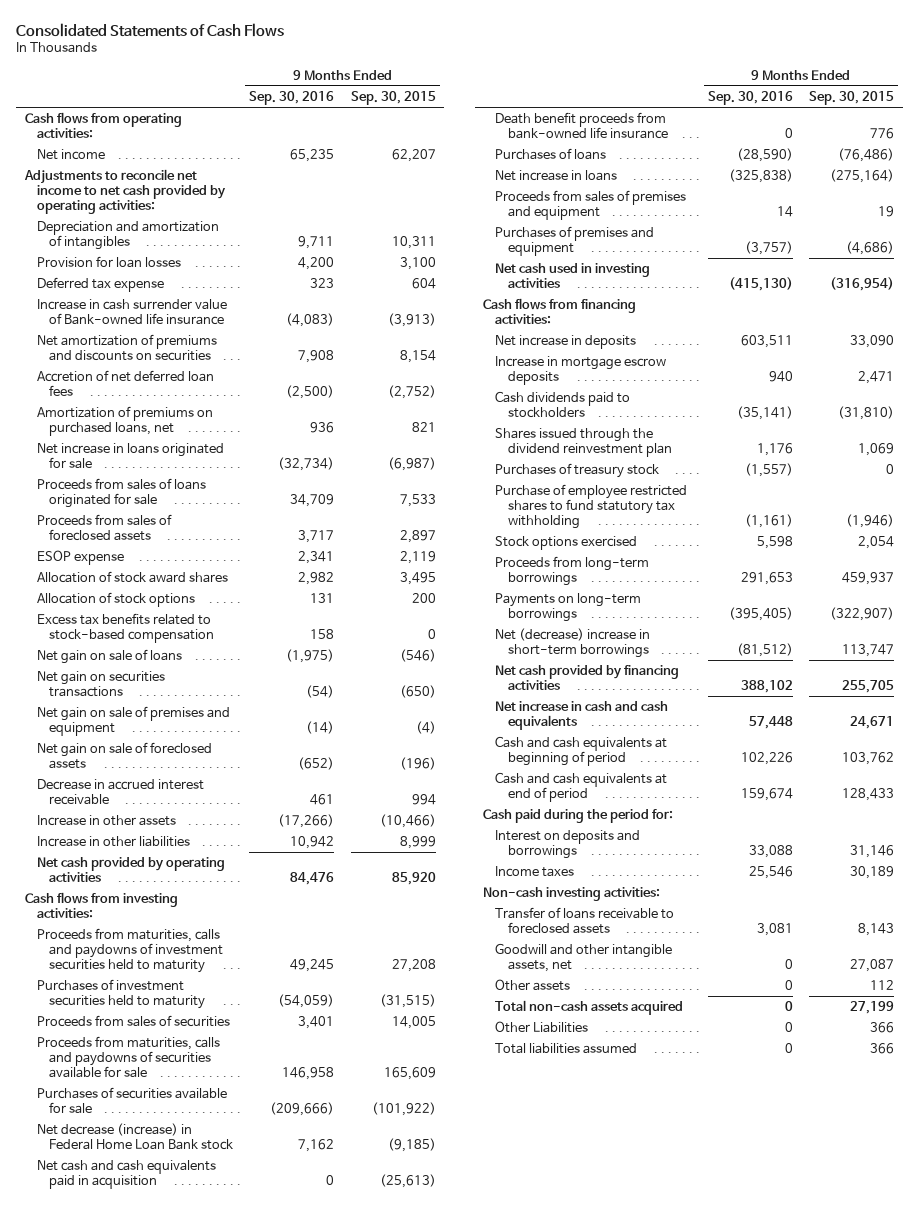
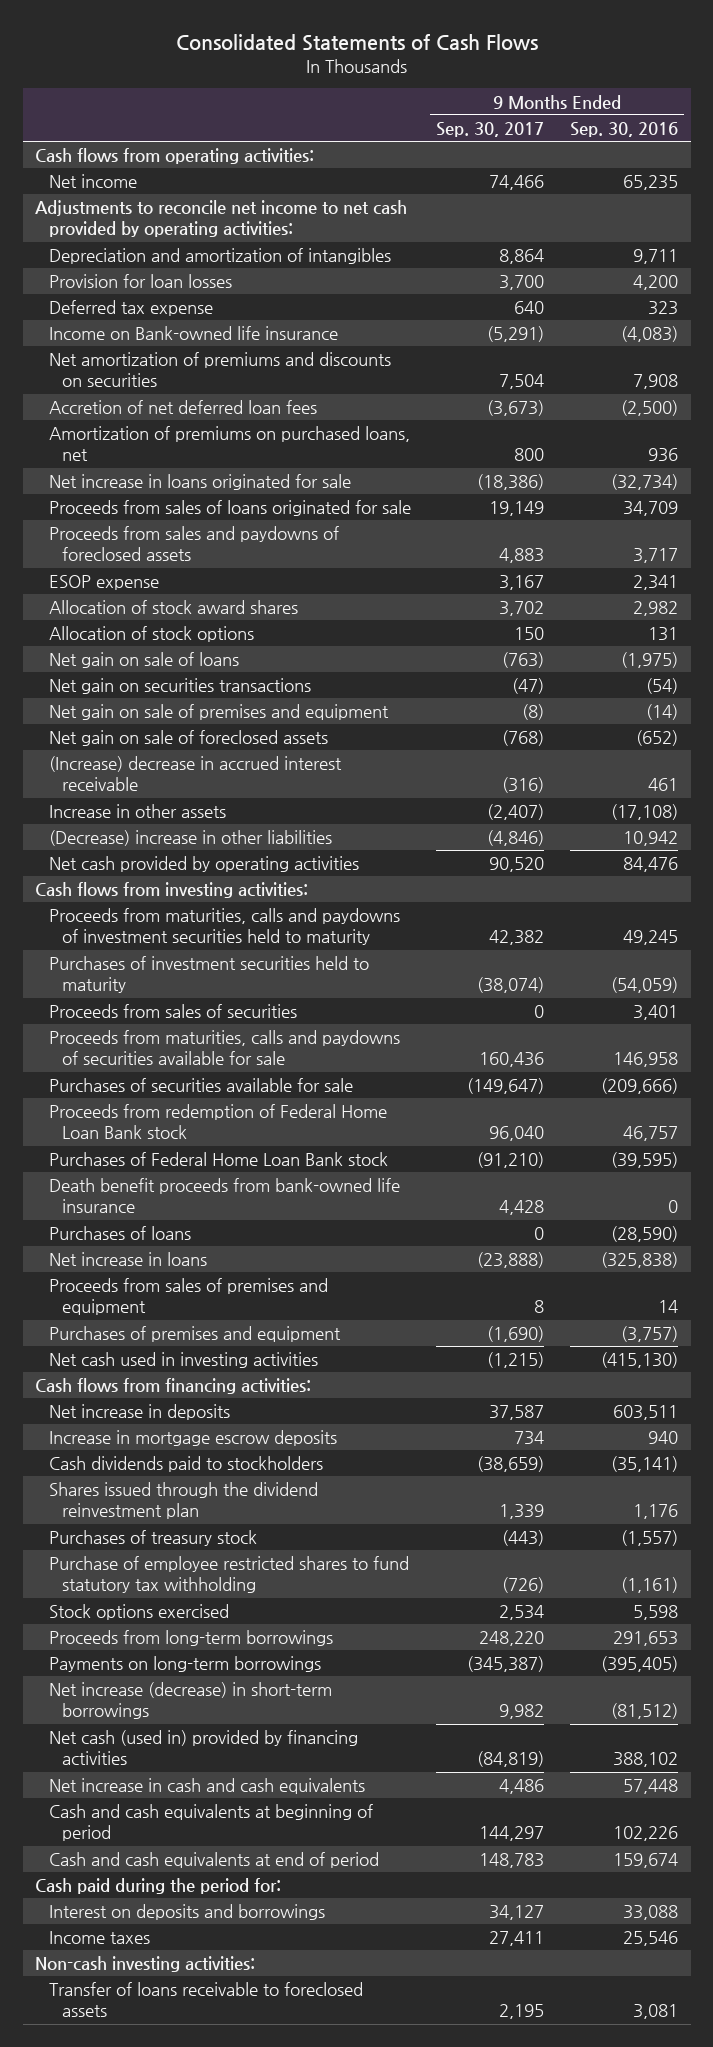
- | 9 Months Ended Sep. 30, 2016 | 9 Months Ended Sep. 30, 2015
+ | 9 Months Ended Sep. 30, 2017 | 9 Months Ended Sep. 30, 2016
- Increase in cash surrender value of Bank-owned life insurance | (4,083) | (3,913)
+ Income on Bank-owned life insurance | (5,291) | (4,083)
- Proceeds from sales of foreclosed assets | 3,717 | 2,897
+ Proceeds from sales and paydowns of foreclosed assets | 4,883 | 3,717
- Excess tax benefits related to stock-based compensation | 158 | 0
- Decrease in accrued interest receivable | 461 | 994
- Increase in other assets | (17,266) | (10,466)
- Increase in other liabilities | 10,942 | 8,999
+ (Increase) decrease in accrued interest receivable | (316) | 461
+ Increase in other assets | (2,407) | (17,108)
+ (Decrease) increase in other liabilities | (4,846) | 10,942
- Net decrease (increase) in Federal Home Loan Bank stock | 7,162 | (9,185)
- Net cash and cash equivalents paid in acquisition | 0 | (25,613)
+ Proceeds from redemption of Federal Home Loan Bank stock | 96,040 | 46,757
+ Purchases of Federal Home Loan Bank stock | (91,210) | (39,595)
- Net (decrease) increase in short-term borrowings | (81,512) | 113,747
- Net cash provided by financing activities | 388,102 | 255,705
+ Net increase (decrease) in short-term borrowings | 9,982 | (81,512)
+ Net cash (used in) provided by financing activities | (84,819) | 388,102
- Goodwill and other intangible assets, net | 0 | 27,087
- Other assets | 0 | 112
- Total non-cash assets acquired | 0 | 27,199
- Other Liabilities | 0 | 366
- Total liabilities assumed | 0 | 366

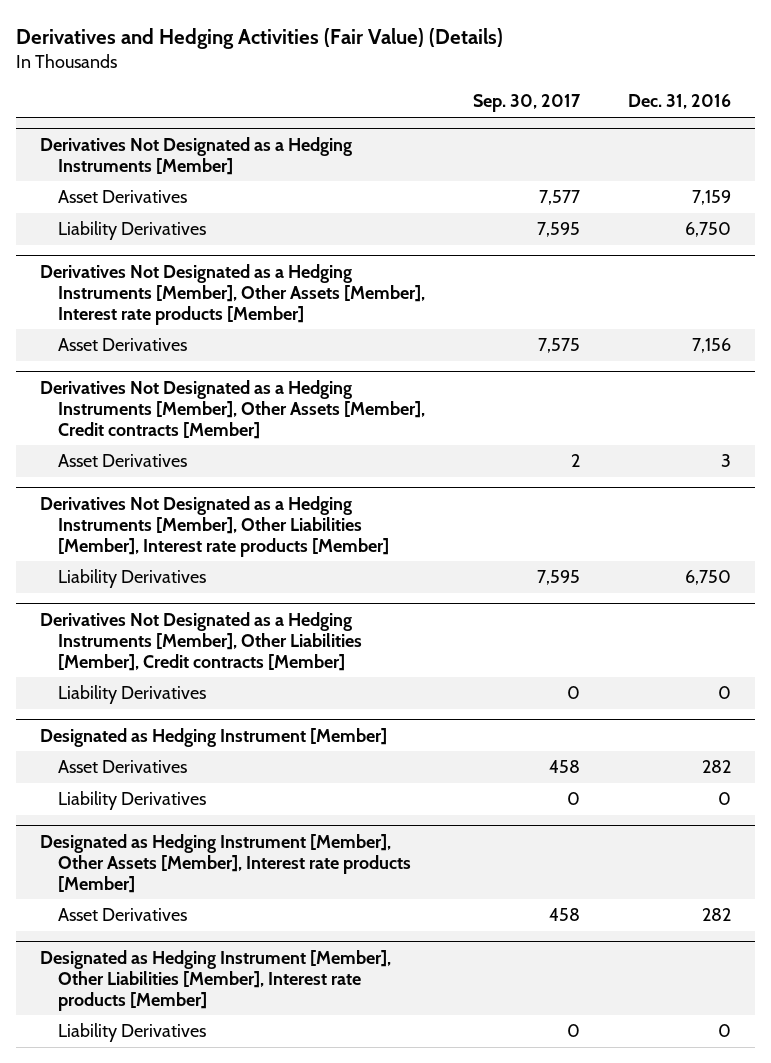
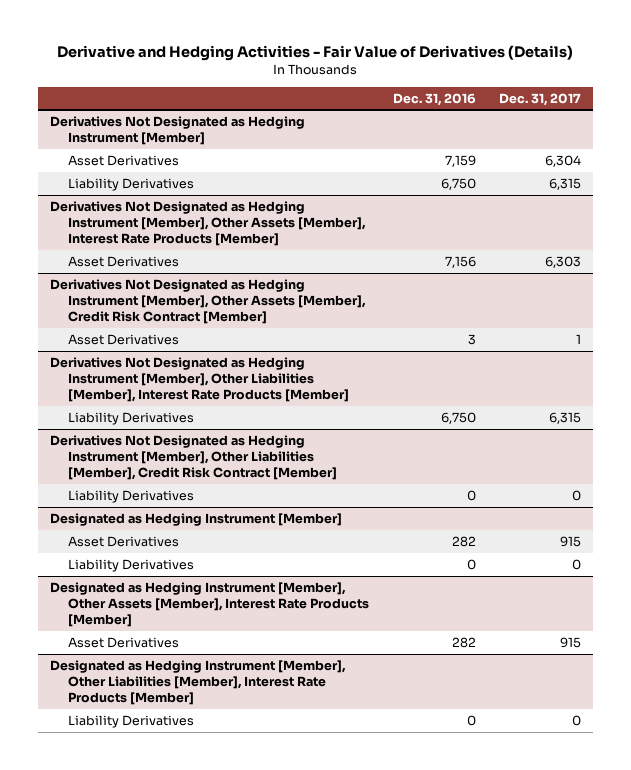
- Derivatives and Hedging Activities (Fair Value) (Details)
+ Derivative and Hedging Activities - Fair Value of Derivatives (Details)
- | Sep. 30, 2017 | Dec. 31, 2016
+ | Dec. 31, 2016 | Dec. 31, 2017
- Derivatives Not Designated as a Hedging Instruments [Member]
+ Derivatives Not Designated as Hedging Instrument [Member]
- Derivatives Not Designated as a Hedging Instruments [Member], Other Assets [Member], Interest rate products [Member]
+ Derivatives Not Designated as Hedging Instrument [Member], Other Assets [Member], Interest Rate Products [Member]
- Derivatives Not Designated as a Hedging Instruments [Member], Other Assets [Member], Credit contracts [Member]
+ Derivatives Not Designated as Hedging Instrument [Member], Other Assets [Member], Credit Risk Contract [Member]
- Derivatives Not Designated as a Hedging Instruments [Member], Other Liabilities [Member], Interest rate products [Member]
+ Derivatives Not Designated as Hedging Instrument [Member], Other Liabilities [Member], Interest Rate Products [Member]
- Derivatives Not Designated as a Hedging Instruments [Member], Other Liabilities [Member], Credit contracts [Member]
+ Derivatives Not Designated as Hedging Instrument [Member], Other Liabilities [Member], Credit Risk Contract [Member]
- Designated as Hedging Instrument [Member], Other Assets [Member], Interest rate products [Member]
+ Designated as Hedging Instrument [Member], Other Assets [Member], Interest Rate Products [Member]
- Designated as Hedging Instrument [Member], Other Liabilities [Member], Interest rate products [Member]
+ Designated as Hedging Instrument [Member], Other Liabilities [Member], Interest Rate Products [Member]

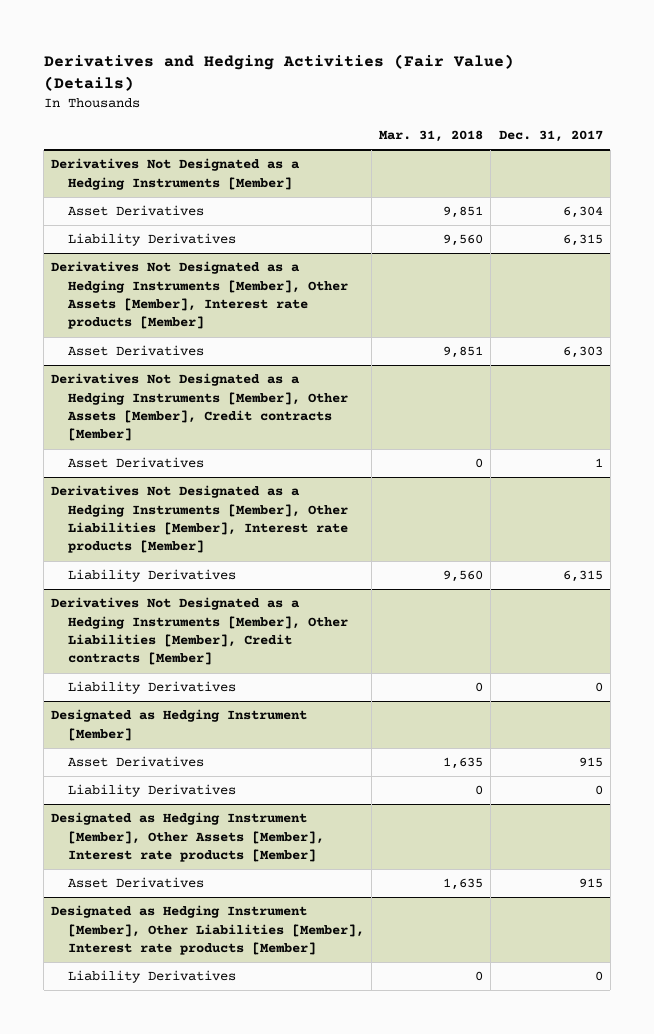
- Derivative and Hedging Activities - Fair Value of Derivatives (Details)
+ Derivatives and Hedging Activities (Fair Value) (Details)
- | Dec. 31, 2016 | Dec. 31, 2017
+ | Mar. 31, 2018 | Dec. 31, 2017
- Derivatives Not Designated as Hedging Instrument [Member]
+ Derivatives Not Designated as a Hedging Instruments [Member]
- Derivatives Not Designated as Hedging Instrument [Member], Other Assets [Member], Interest Rate Products [Member]
+ Derivatives Not Designated as a Hedging Instruments [Member], Other Assets [Member], Interest rate products [Member]
- Derivatives Not Designated as Hedging Instrument [Member], Other Assets [Member], Credit Risk Contract [Member]
+ Derivatives Not Designated as a Hedging Instruments [Member], Other Assets [Member], Credit contracts [Member]
- Derivatives Not Designated as Hedging Instrument [Member], Other Liabilities [Member], Interest Rate Products [Member]
+ Derivatives Not Designated as a Hedging Instruments [Member], Other Liabilities [Member], Interest rate products [Member]
- Derivatives Not Designated as Hedging Instrument [Member], Other Liabilities [Member], Credit Risk Contract [Member]
+ Derivatives Not Designated as a Hedging Instruments [Member], Other Liabilities [Member], Credit contracts [Member]
- Designated as Hedging Instrument [Member], Other Assets [Member], Interest Rate Products [Member]
+ Designated as Hedging Instrument [Member], Other Assets [Member], Interest rate products [Member]
- Designated as Hedging Instrument [Member], Other Liabilities [Member], Interest Rate Products [Member]
+ Designated as Hedging Instrument [Member], Other Liabilities [Member], Interest rate products [Member]

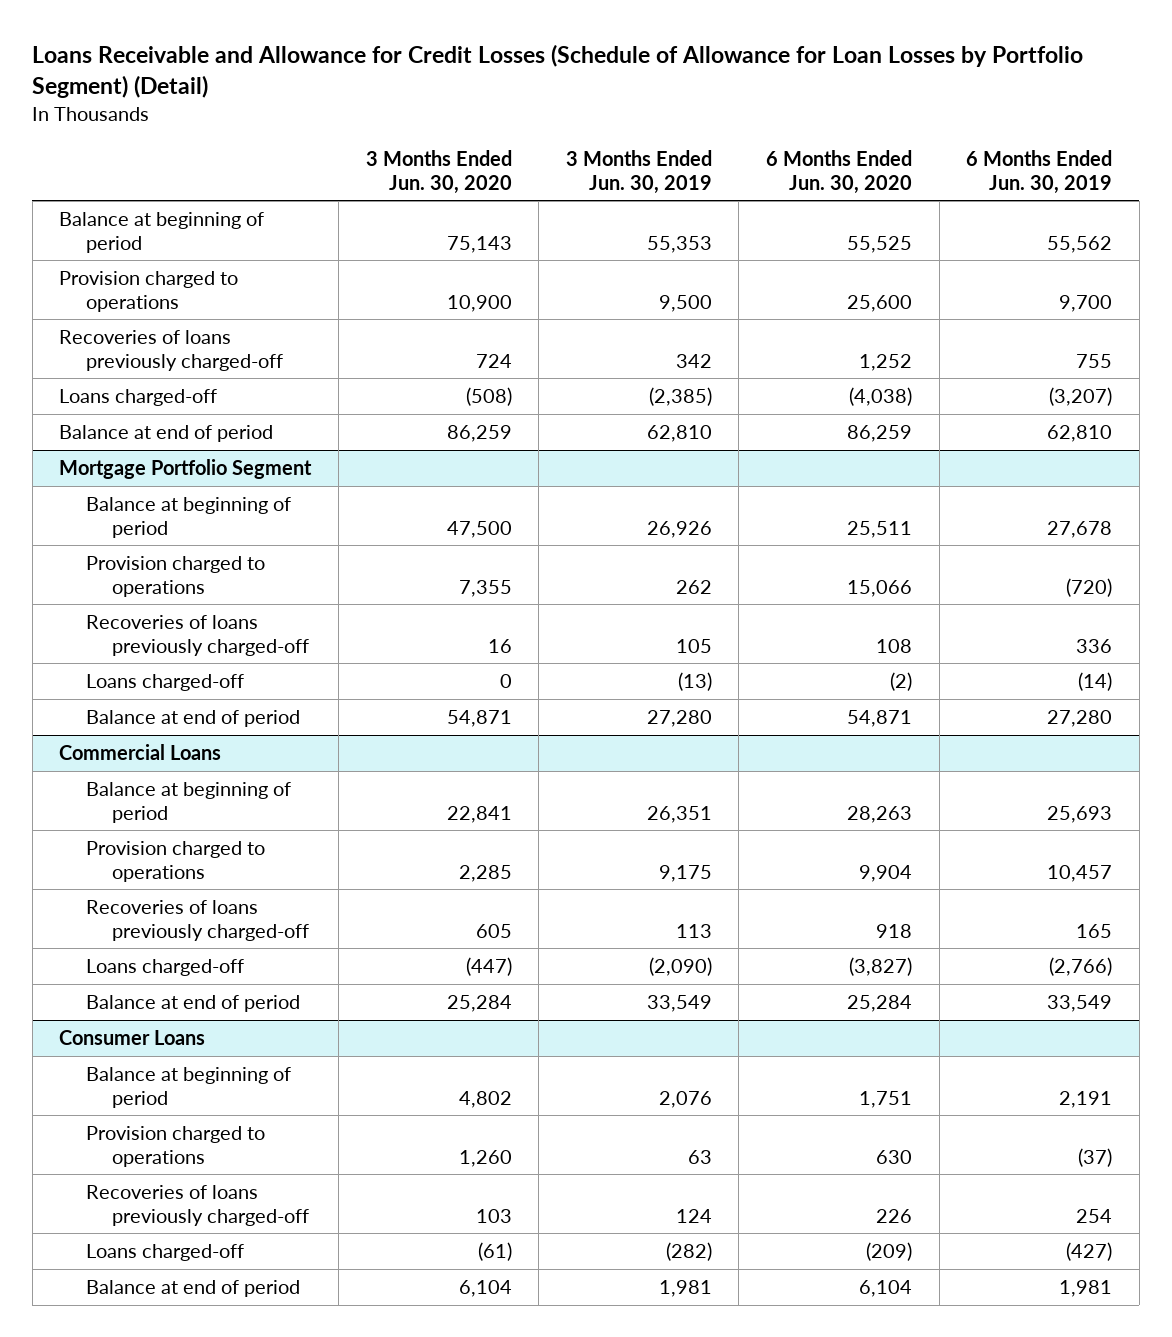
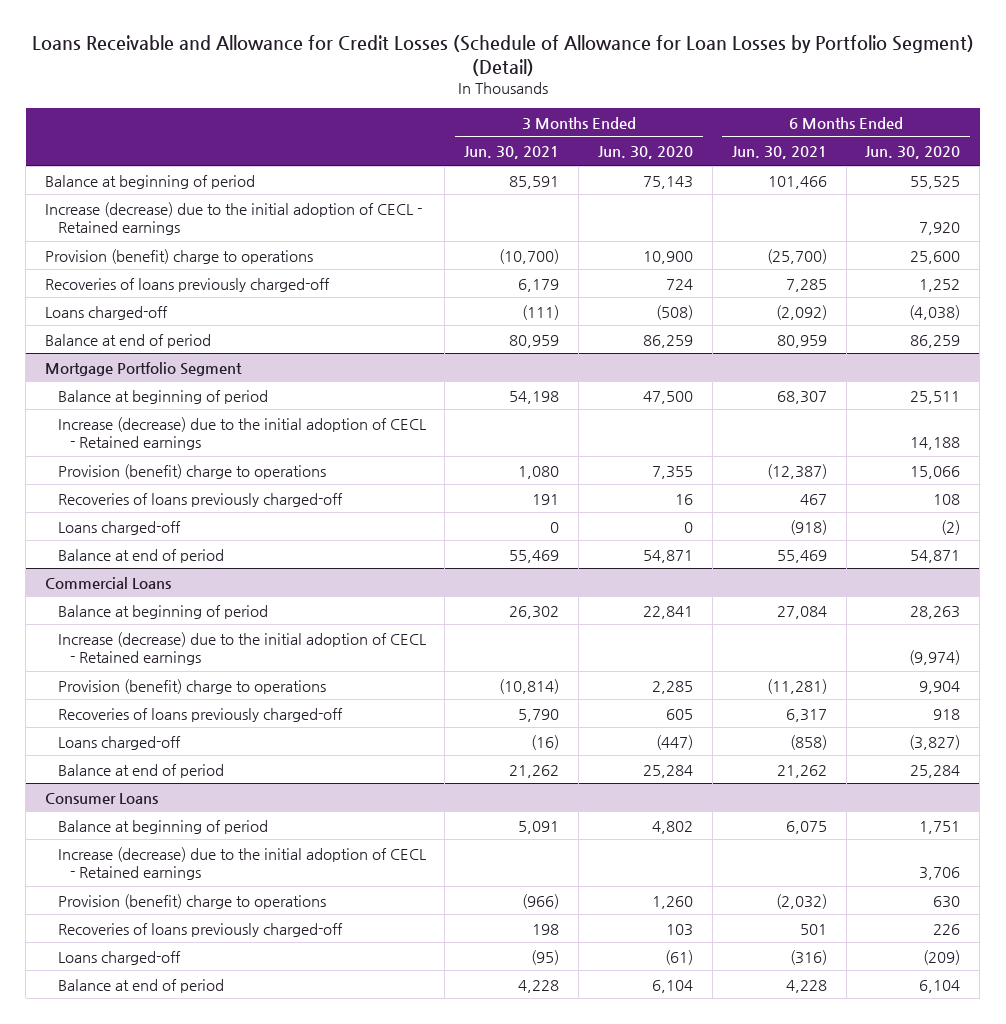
- | 3 Months Ended Jun. 30, 2020 | 3 Months Ended Jun. 30, 2019 | 6 Months Ended Jun. 30, 2020 | 6 Months Ended Jun. 30, 2019
+ | 3 Months Ended Jun. 30, 2021 | 3 Months Ended Jun. 30, 2020 | 6 Months Ended Jun. 30, 2021 | 6 Months Ended Jun. 30, 2020
- Provision charged to operations | 10,900 | 9,500 | 25,600 | 9,700
+ Increase (decrease) due to the initial adoption of CECL - Retained earnings | | | | 7,920
+ Provision (benefit) charge to operations | (10,700) | 10,900 | (25,700) | 25,600
@ Mortgage Portfolio Segment
- Provision charged to operations | 7,355 | 262 | 15,066 | (720)
+ Increase (decrease) due to the initial adoption of CECL - Retained earnings | | | | 14,188
+ Provision (benefit) charge to operations | 1,080 | 7,355 | (12,387) | 15,066
@ Commercial Loans
- Provision charged to operations | 2,285 | 9,175 | 9,904 | 10,457
+ Increase (decrease) due to the initial adoption of CECL - Retained earnings | | | | (9,974)
+ Provision (benefit) charge to operations | (10,814) | 2,285 | (11,281) | 9,904
@ Consumer Loans
- Provision charged to operations | 1,260 | 63 | 630 | (37)
+ Increase (decrease) due to the initial adoption of CECL - Retained earnings | | | | 3,706
+ Provision (benefit) charge to operations | (966) | 1,260 | (2,032) | 630

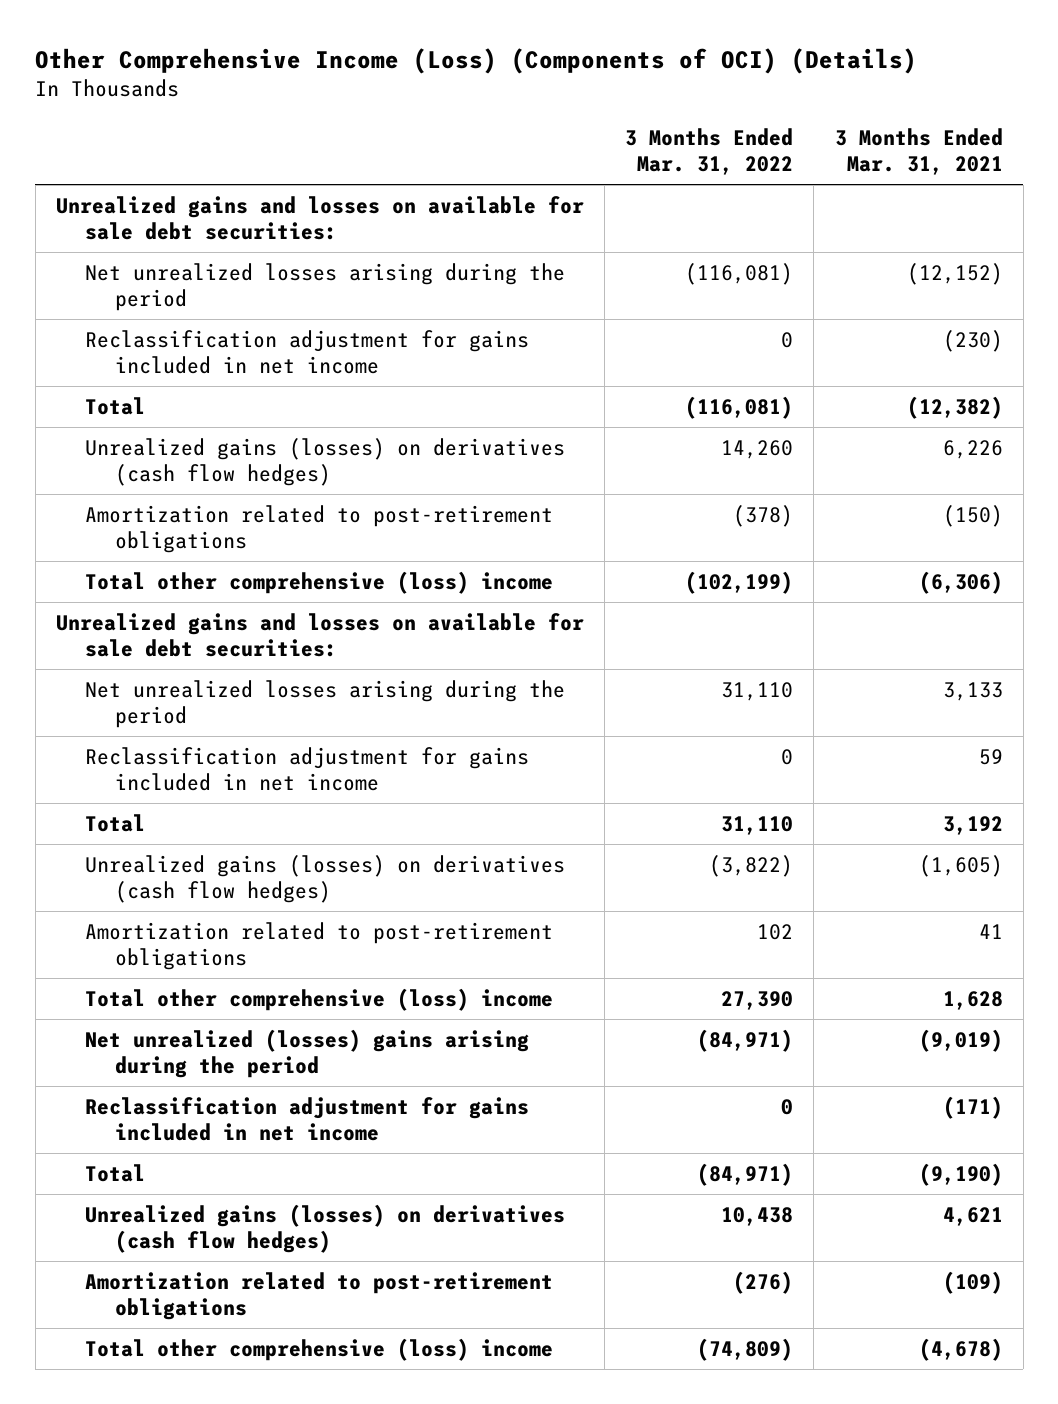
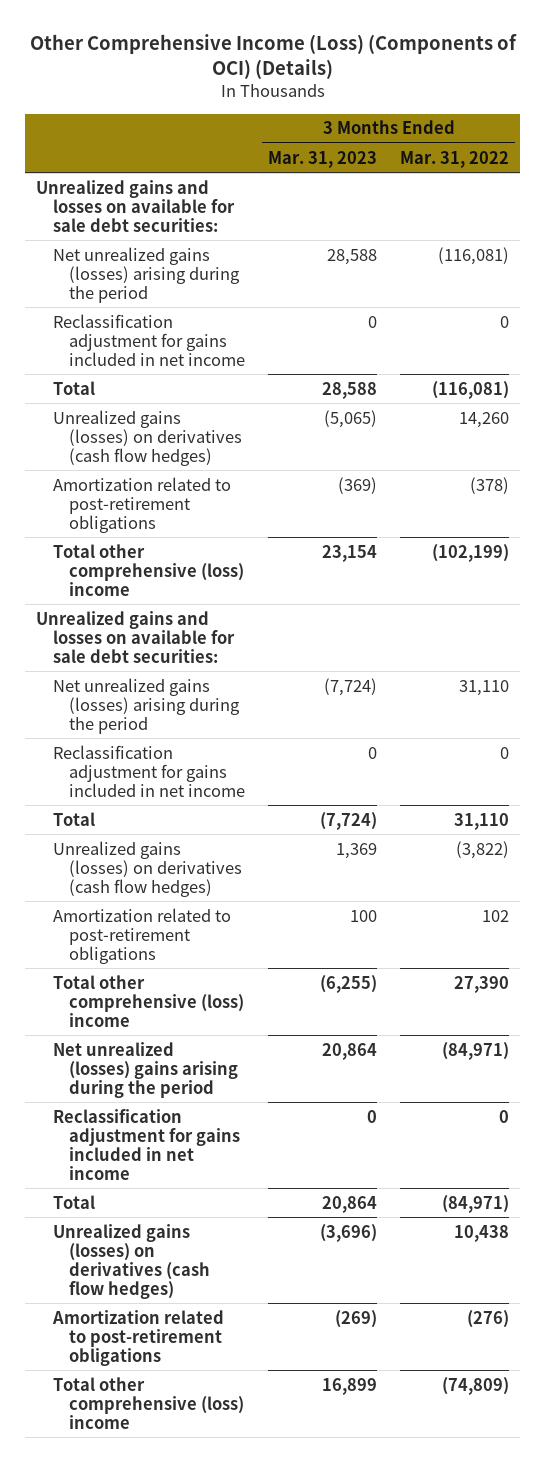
- | 3 Months Ended Mar. 31, 2022 | 3 Months Ended Mar. 31, 2021
+ | 3 Months Ended Mar. 31, 2023 | 3 Months Ended Mar. 31, 2022
- Net unrealized losses arising during the period | (116,081) | (12,152)
+ Net unrealized gains (losses) arising during the period | 28,588 | (116,081)
- Net unrealized losses arising during the period | 31,110 | 3,133
+ Net unrealized gains (losses) arising during the period | (7,724) | 31,110

